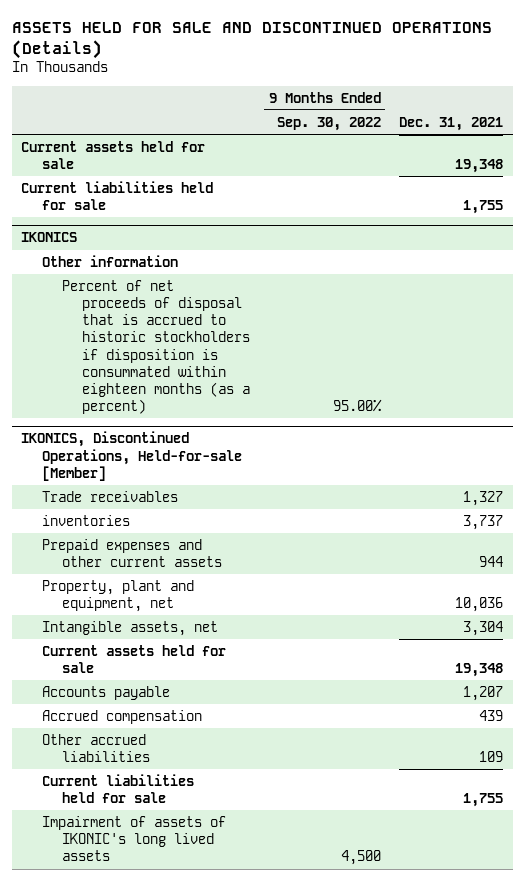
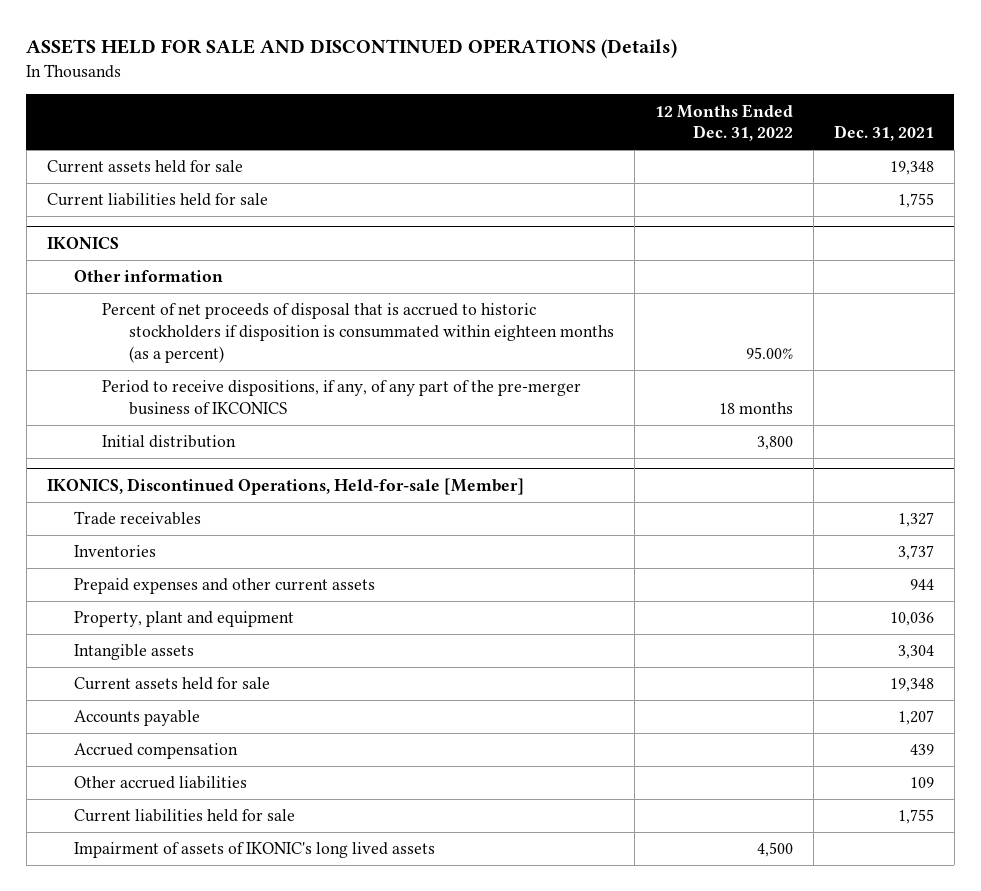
- | 9 Months Ended Sep. 30, 2022 | Dec. 31, 2021
+ | 12 Months Ended Dec. 31, 2022 | Dec. 31, 2021
@ IKONICS
+ Period to receive dispositions, if any, of any part of the pre-merger business of IKCONICS | 18 months |
+ Initial distribution | 3,800 |
@ IKONICS, Discontinued Operations, Held-for-sale [Member]
- inventories | | 3,737
+ Inventories | | 3,737
- Property, plant and equipment, net | | 10,036
- Intangible assets, net | | 3,304
+ Property, plant and equipment | | 10,036
+ Intangible assets | | 3,304

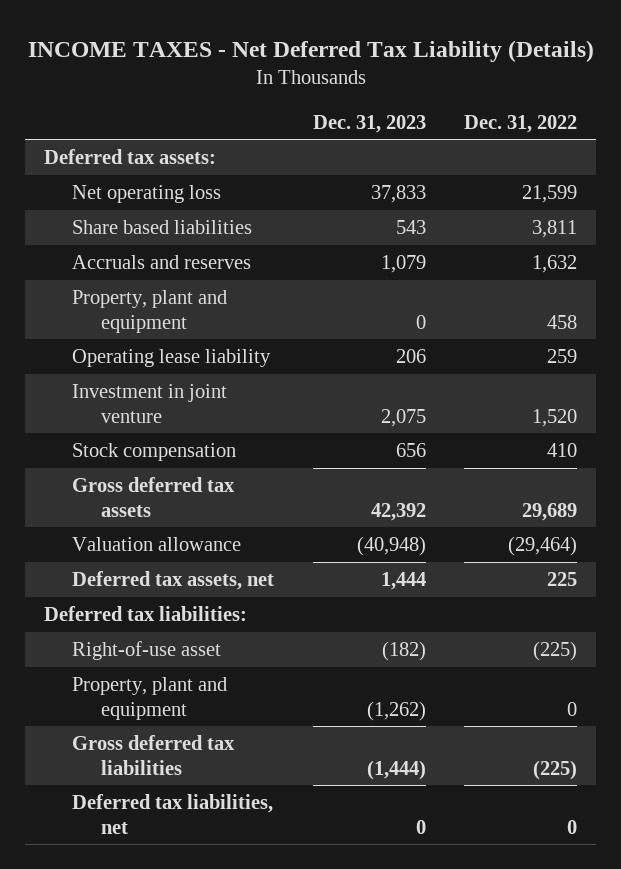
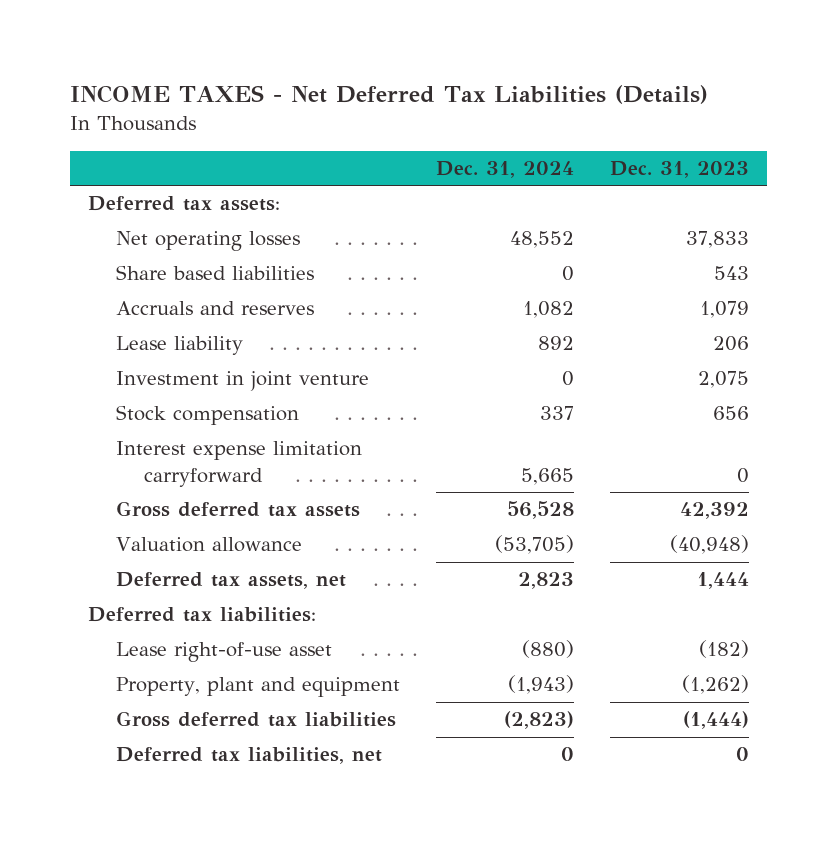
- INCOME TAXES - Net Deferred Tax Liability (Details)
+ INCOME TAXES - Net Deferred Tax Liabilities (Details)
- | Dec. 31, 2023 | Dec. 31, 2022
+ | Dec. 31, 2024 | Dec. 31, 2023
- Net operating loss | 37,833 | 21,599
+ Net operating losses | 48,552 | 37,833
- Property, plant and equipment | 0 | 458
- Operating lease liability | 206 | 259
+ Lease liability | 892 | 206
+ Interest expense limitation carryforward | 5,665 | 0
- Right-of-use asset | (182) | (225)
+ Lease right-of-use asset | (880) | (182)

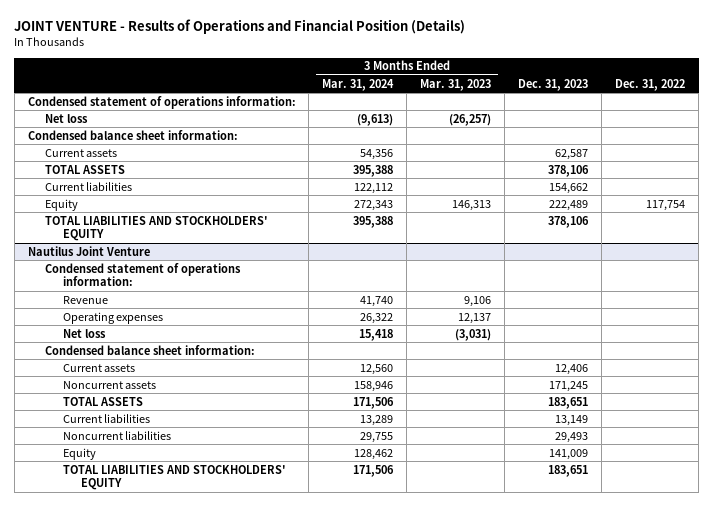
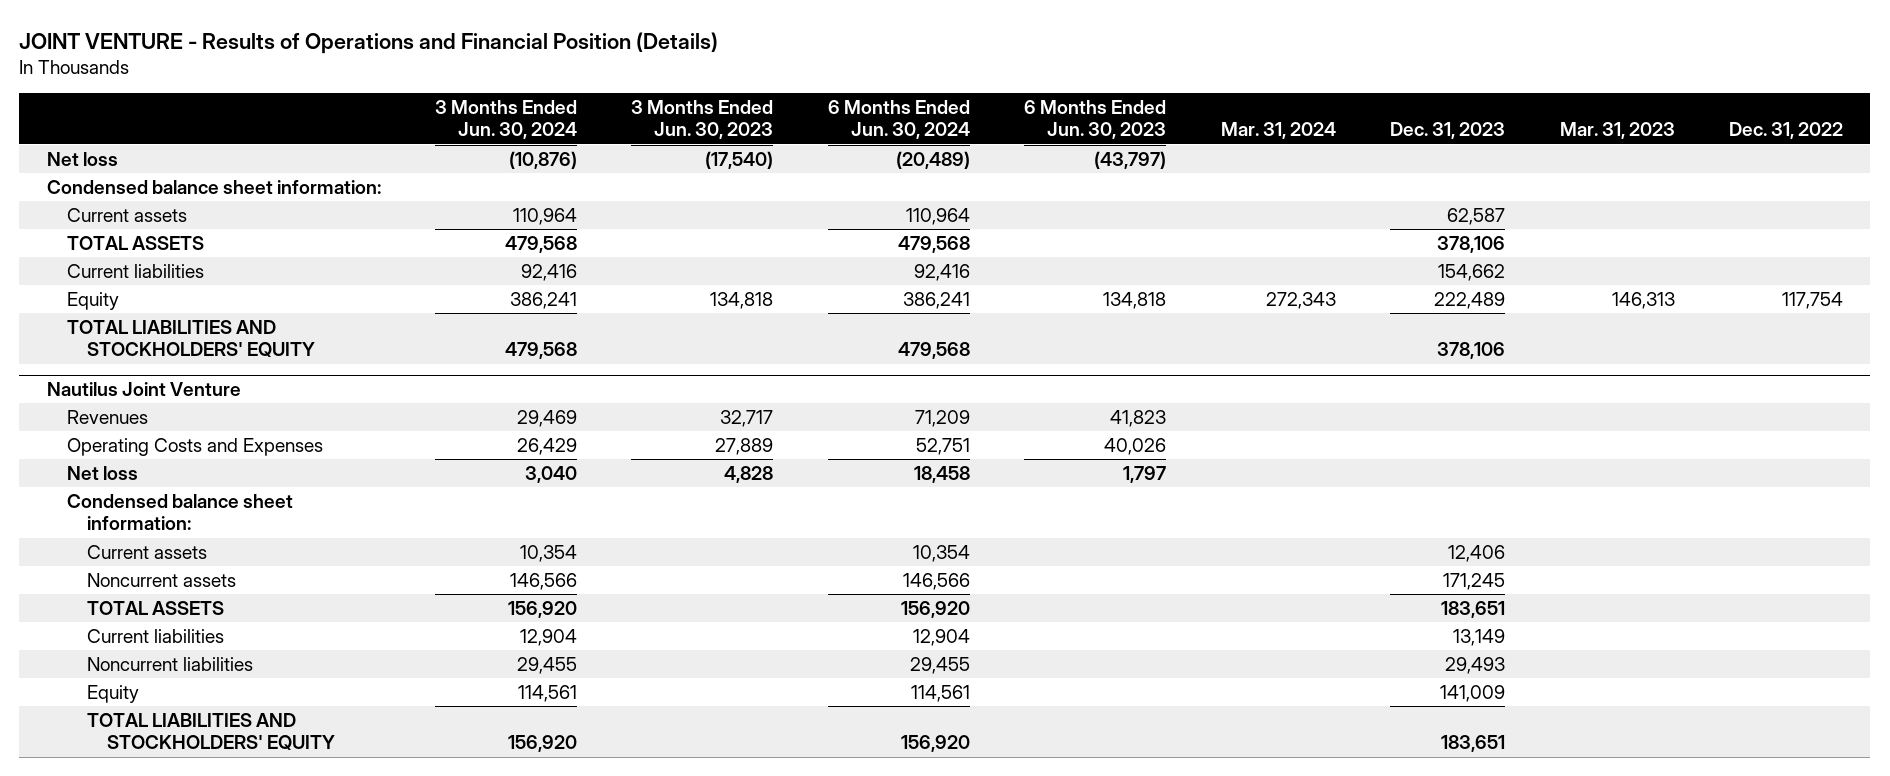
- | 3 Months Ended Mar. 31, 2024 | 3 Months Ended Mar. 31, 2023 | Dec. 31, 2023 | Dec. 31, 2022
+ | 3 Months Ended Jun. 30, 2024 | 3 Months Ended Jun. 30, 2023 | 6 Months Ended Jun. 30, 2024 | 6 Months Ended Jun. 30, 2023 | Mar. 31, 2024 | Dec. 31, 2023 | Mar. 31, 2023 | Dec. 31, 2022
- Condensed statement of operations information:
@ Nautilus Joint Venture
- Condensed statement of operations information:
- Revenue | 41,740 | 9,106 | |
- Operating expenses | 26,322 | 12,137 | |
+ Revenues | 29,469 | 32,717 | 71,209 | 41,823 | | | |
+ Operating Costs and Expenses | 26,429 | 27,889 | 52,751 | 40,026 | | | |

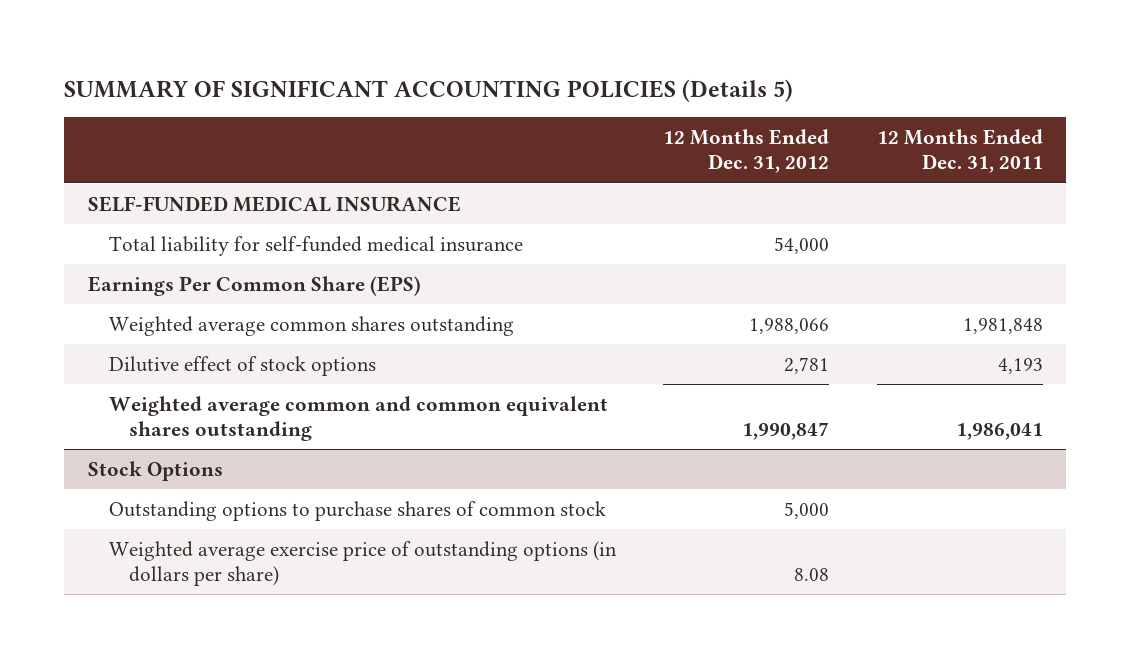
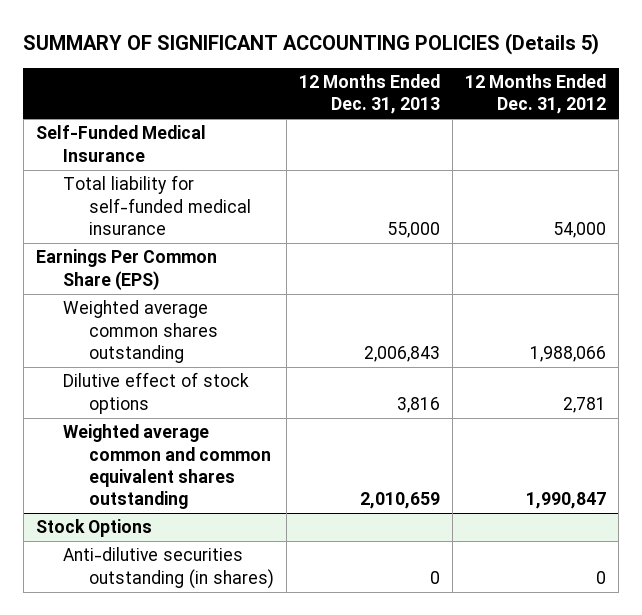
- | 12 Months Ended Dec. 31, 2012 | 12 Months Ended Dec. 31, 2011
+ | 12 Months Ended Dec. 31, 2013 | 12 Months Ended Dec. 31, 2012
- SELF-FUNDED MEDICAL INSURANCE
+ Self-Funded Medical Insurance
@ Stock Options
- Outstanding options to purchase shares of common stock | 5,000 |
- Weighted average exercise price of outstanding options (in dollars per share) | 8.08 |
+ Anti-dilutive securities outstanding (in shares) | 0 | 0

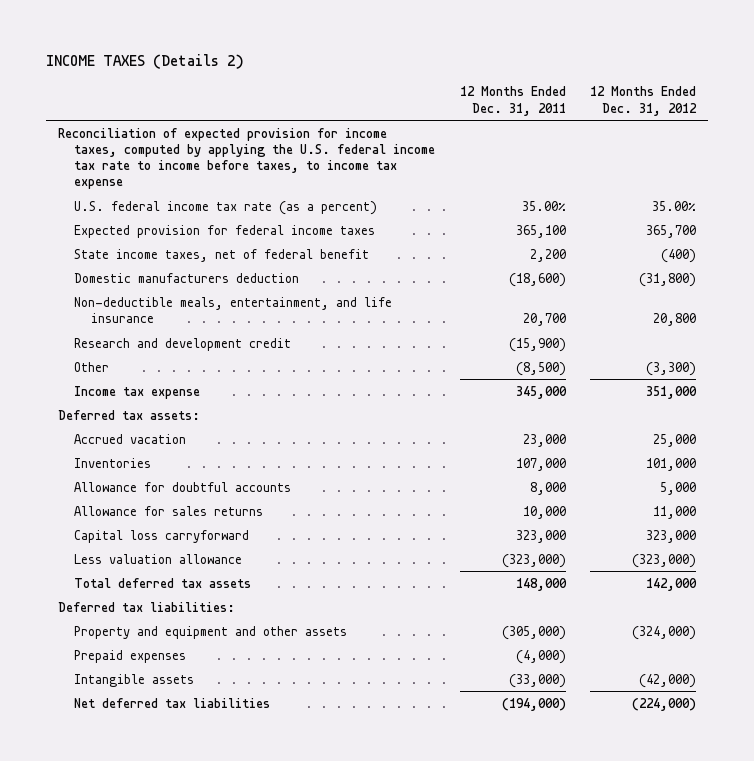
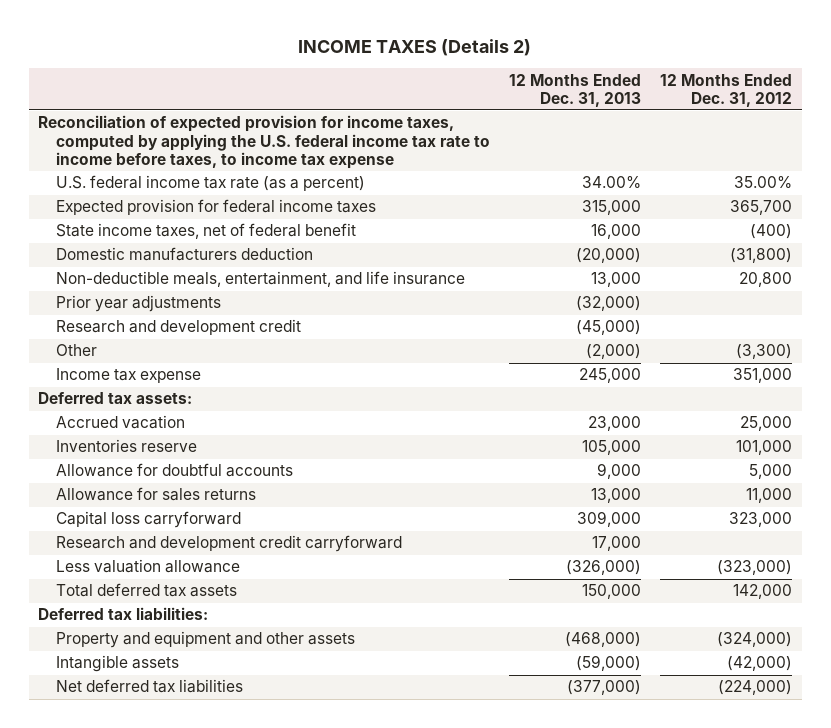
- | 12 Months Ended Dec. 31, 2011 | 12 Months Ended Dec. 31, 2012
+ | 12 Months Ended Dec. 31, 2013 | 12 Months Ended Dec. 31, 2012
+ Prior year adjustments | (32,000) |
- Inventories | 107,000 | 101,000
+ Inventories reserve | 105,000 | 101,000
+ Research and development credit carryforward | 17,000 |
- Prepaid expenses | (4,000) |

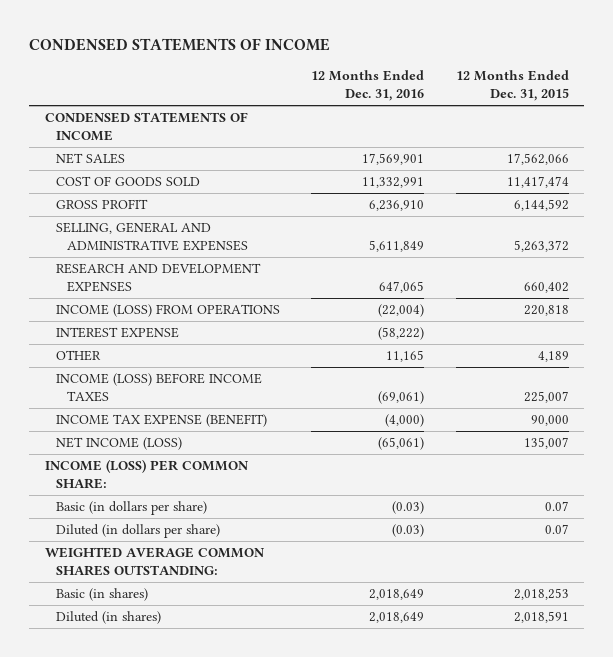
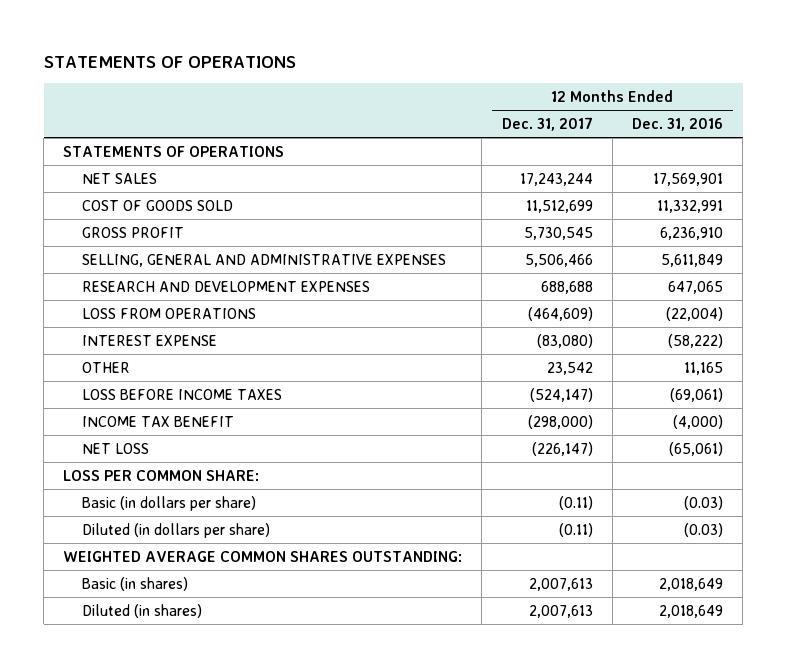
- CONDENSED STATEMENTS OF INCOME
+ STATEMENTS OF OPERATIONS
- | 12 Months Ended Dec. 31, 2016 | 12 Months Ended Dec. 31, 2015
+ | 12 Months Ended Dec. 31, 2017 | 12 Months Ended Dec. 31, 2016
- CONDENSED STATEMENTS OF INCOME
+ STATEMENTS OF OPERATIONS
- INCOME (LOSS) FROM OPERATIONS | (22,004) | 220,818
+ LOSS FROM OPERATIONS | (464,609) | (22,004)
- INCOME (LOSS) BEFORE INCOME TAXES | (69,061) | 225,007
- INCOME TAX EXPENSE (BENEFIT) | (4,000) | 90,000
- NET INCOME (LOSS) | (65,061) | 135,007
- INCOME (LOSS) PER COMMON SHARE:
+ LOSS BEFORE INCOME TAXES | (524,147) | (69,061)
+ INCOME TAX BENEFIT | (298,000) | (4,000)
+ NET LOSS | (226,147) | (65,061)
+ LOSS PER COMMON SHARE:

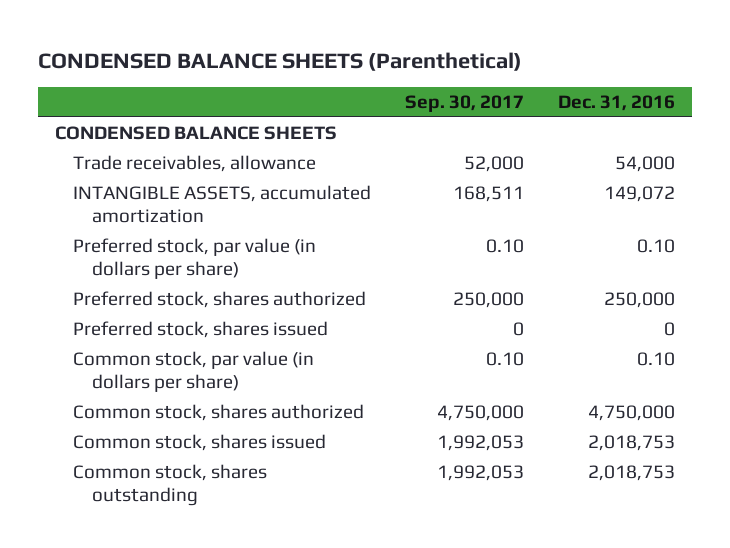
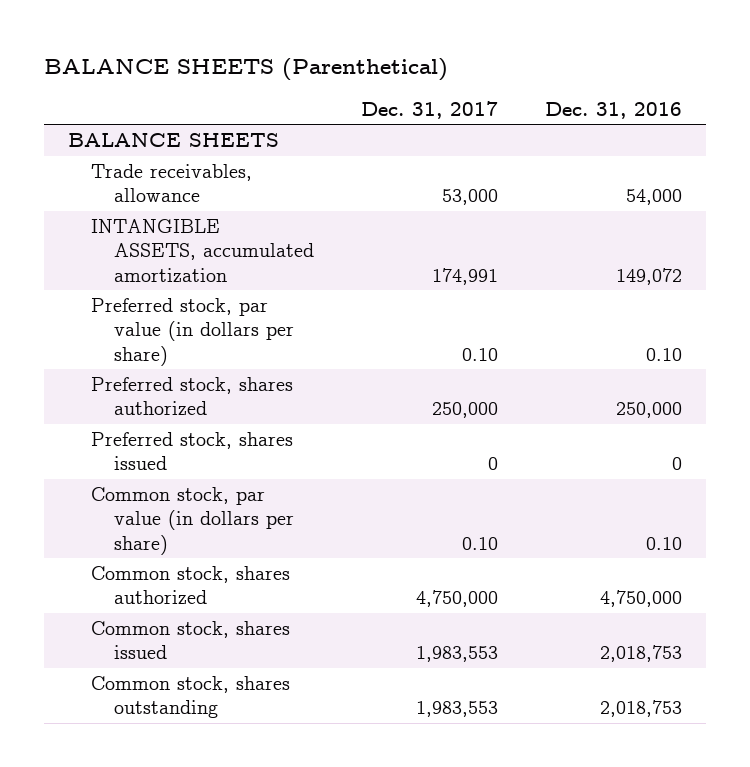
- CONDENSED BALANCE SHEETS (Parenthetical)
+ BALANCE SHEETS (Parenthetical)
- | Sep. 30, 2017 | Dec. 31, 2016
+ | Dec. 31, 2017 | Dec. 31, 2016
- CONDENSED BALANCE SHEETS
+ BALANCE SHEETS

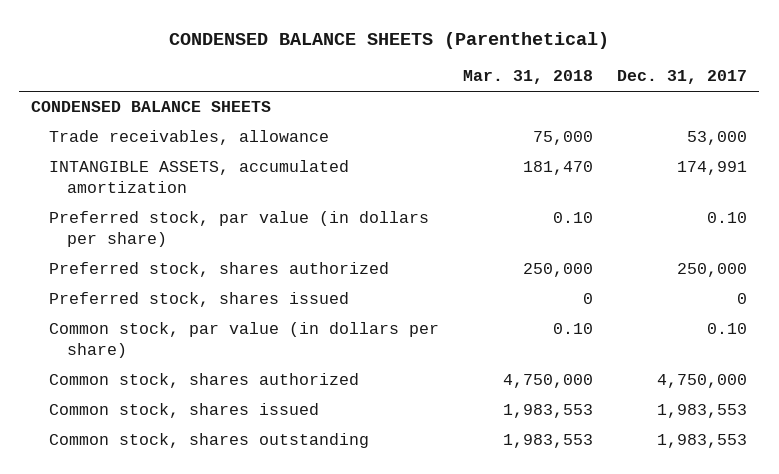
- BALANCE SHEETS (Parenthetical)
+ CONDENSED BALANCE SHEETS (Parenthetical)
- | Dec. 31, 2017 | Dec. 31, 2016
+ | Mar. 31, 2018 | Dec. 31, 2017
- BALANCE SHEETS
+ CONDENSED BALANCE SHEETS

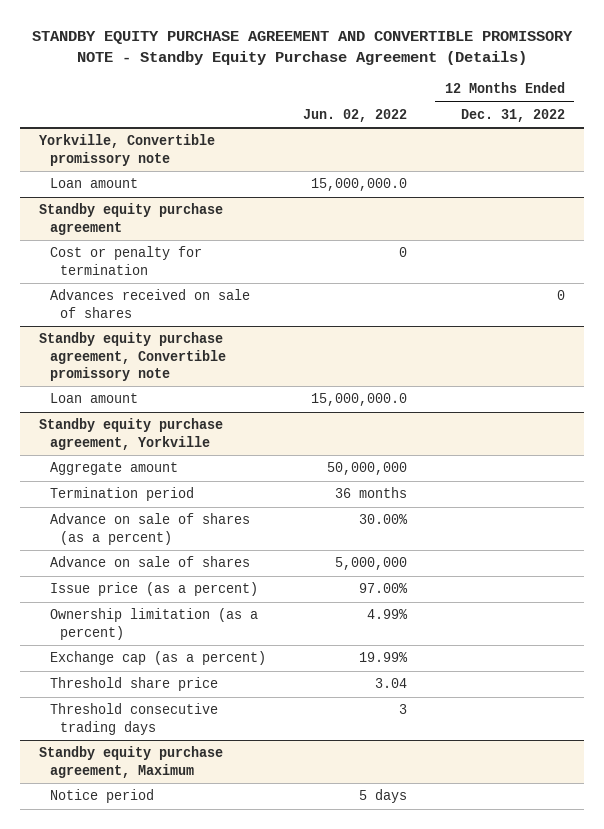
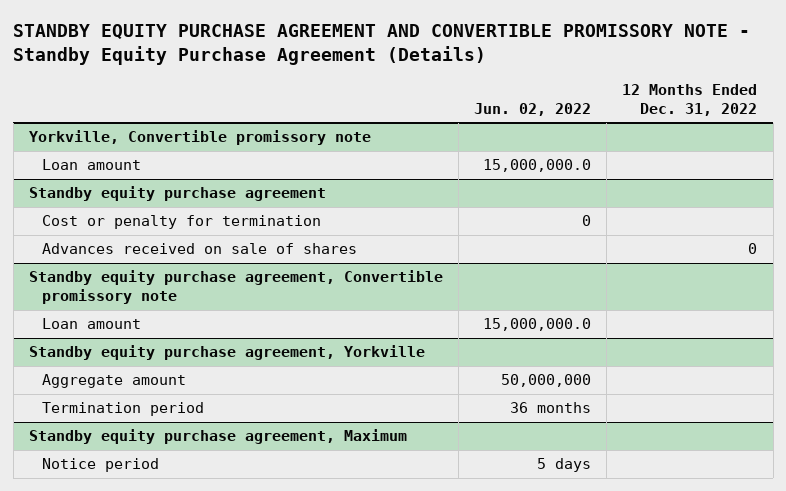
@ Standby equity purchase agreement, Yorkville
- Advance on sale of shares (as a percent) | 30.00% |
- Advance on sale of shares | 5,000,000 |
- Issue price (as a percent) | 97.00% |
- Ownership limitation (as a percent) | 4.99% |
- Exchange cap (as a percent) | 19.99% |
- Threshold share price | 3.04 |
- Threshold consecutive trading days | 3 |

